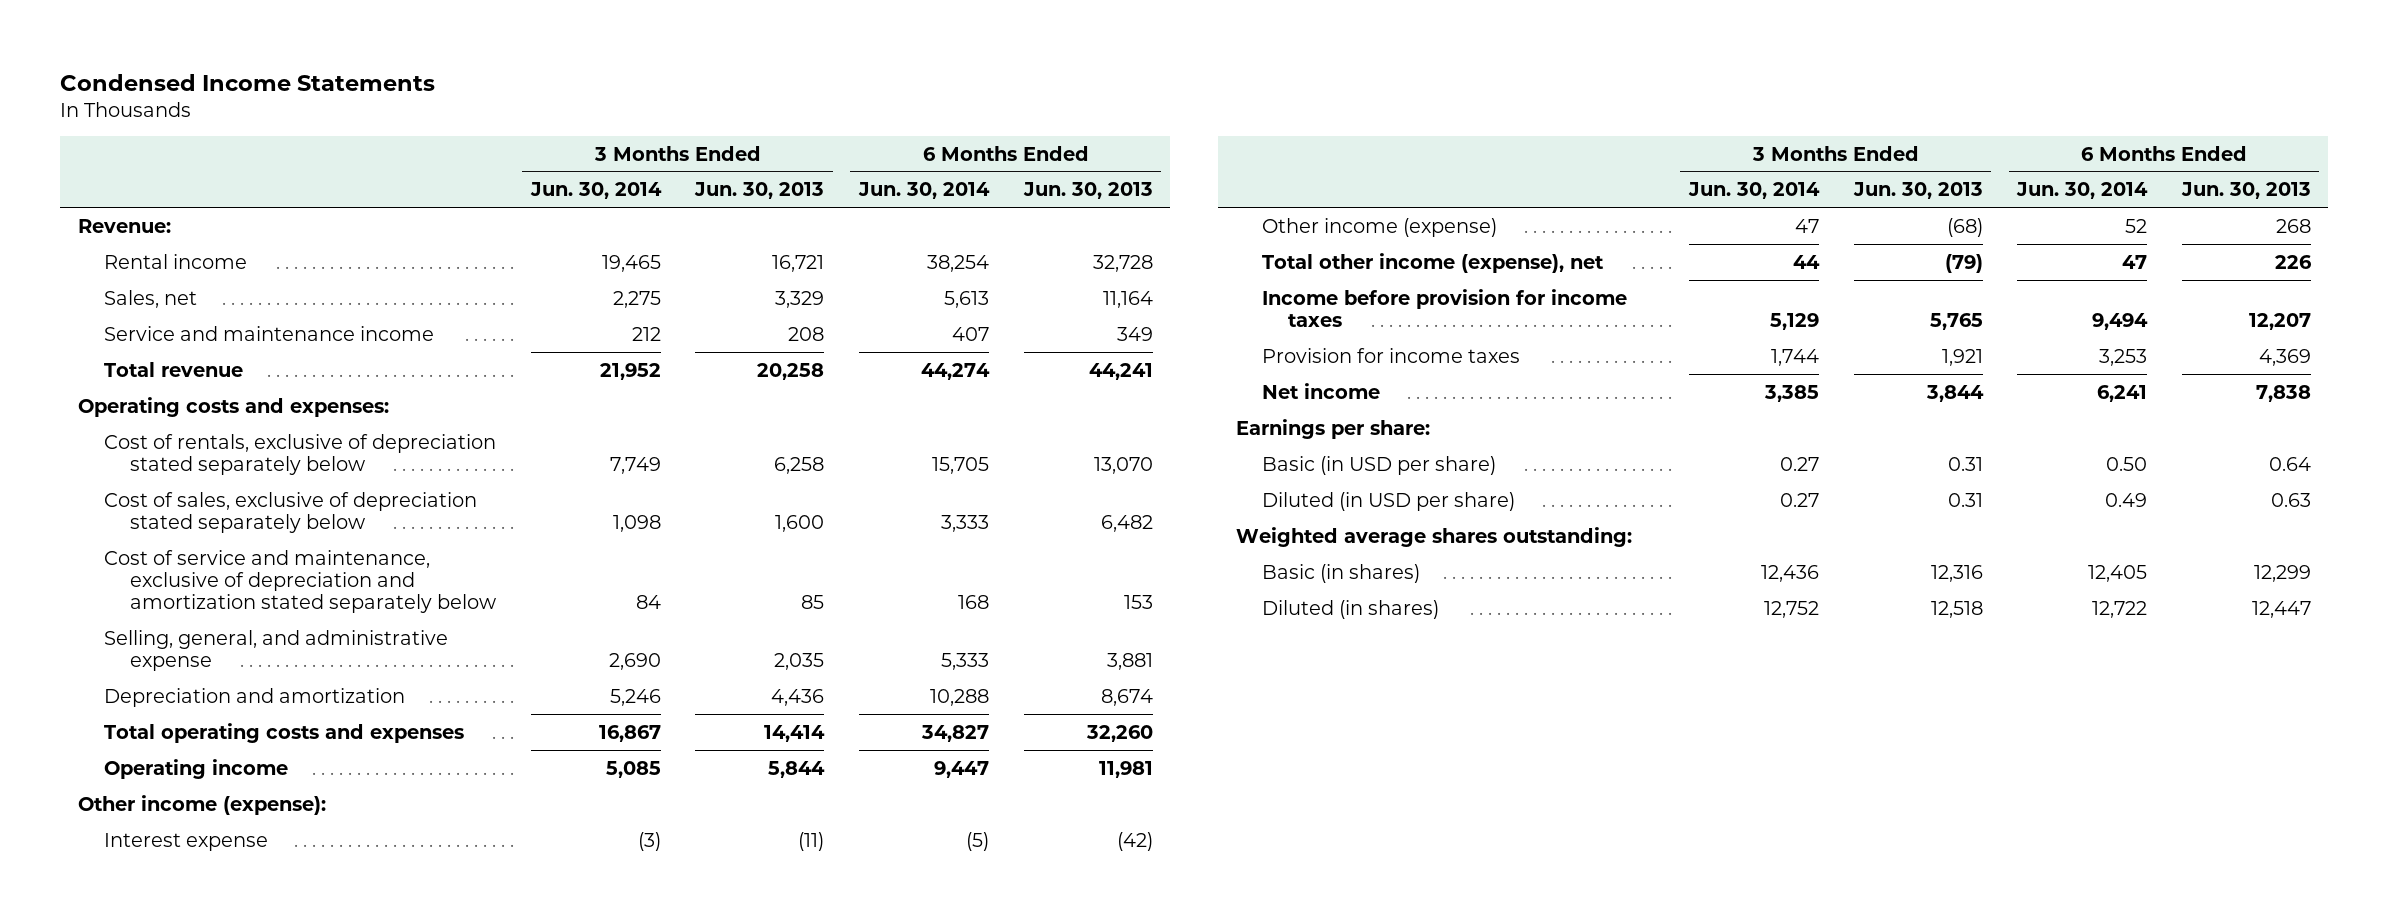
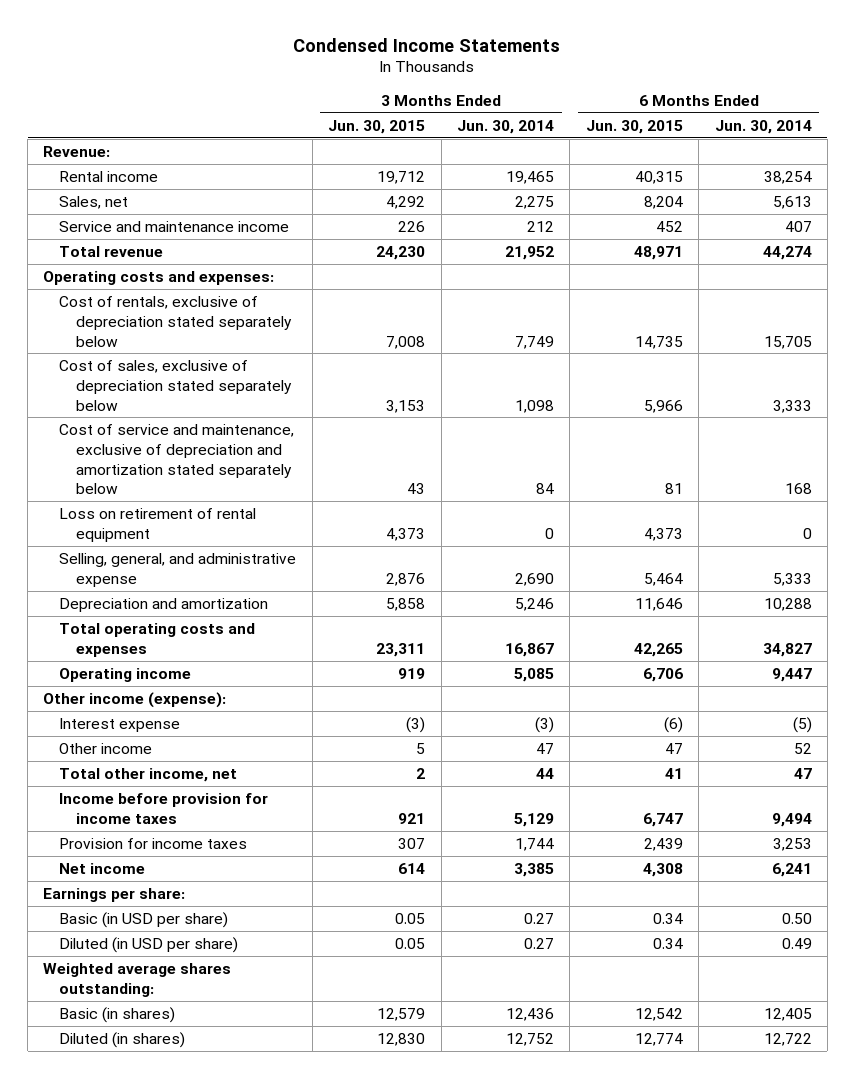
- | 3 Months Ended Jun. 30, 2014 | 3 Months Ended Jun. 30, 2013 | 6 Months Ended Jun. 30, 2014 | 6 Months Ended Jun. 30, 2013
+ | 3 Months Ended Jun. 30, 2015 | 3 Months Ended Jun. 30, 2014 | 6 Months Ended Jun. 30, 2015 | 6 Months Ended Jun. 30, 2014
+ Loss on retirement of rental equipment | 4,373 | 0 | 4,373 | 0
- Other income (expense) | 47 | (68) | 52 | 268
- Total other income (expense), net | 44 | (79) | 47 | 226
+ Other income | 5 | 47 | 47 | 52
+ Total other income, net | 2 | 44 | 41 | 47

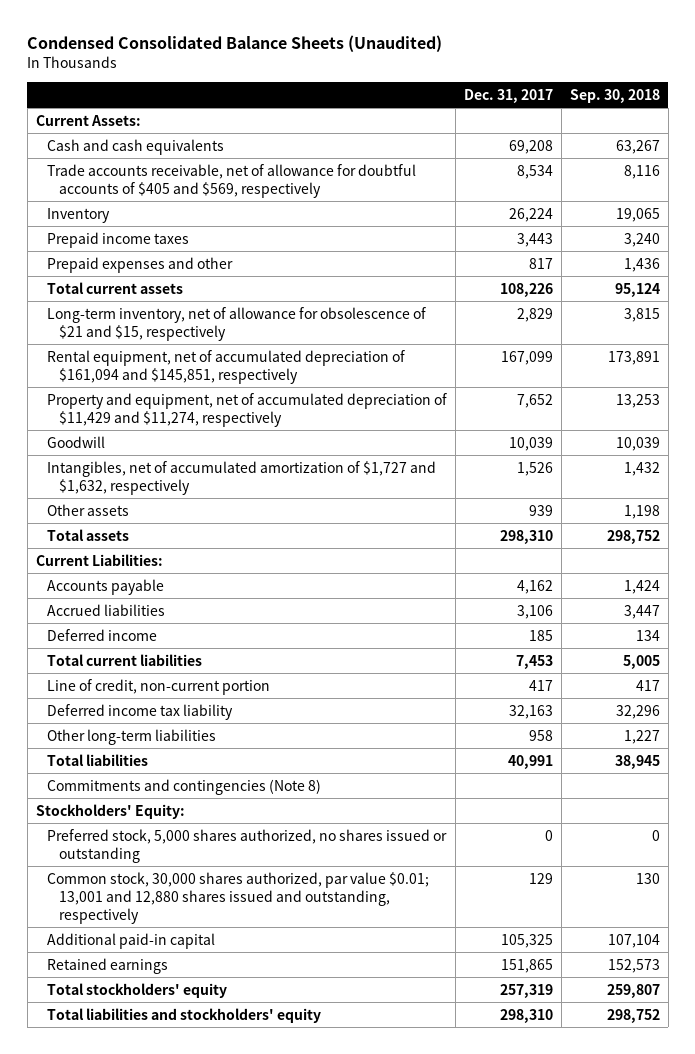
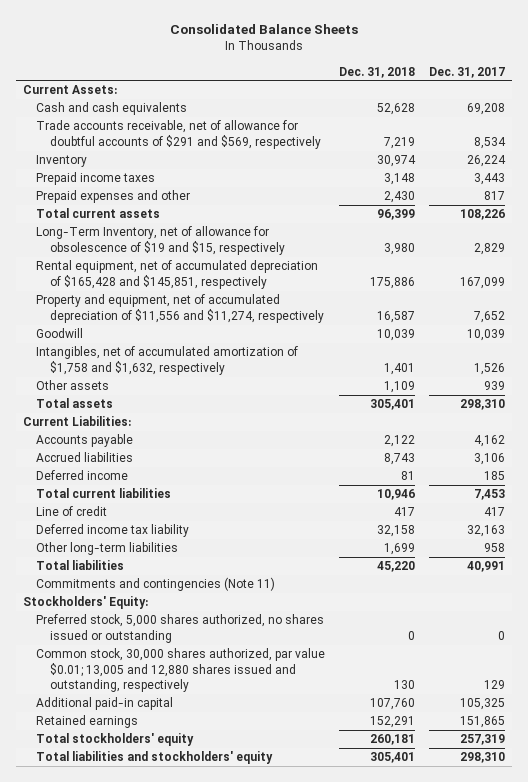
- Condensed Consolidated Balance Sheets (Unaudited)
+ Consolidated Balance Sheets
- | Dec. 31, 2017 | Sep. 30, 2018
+ | Dec. 31, 2018 | Dec. 31, 2017
- Trade accounts receivable, net of allowance for doubtful accounts of $405 and $569, respectively | 8,534 | 8,116
+ Trade accounts receivable, net of allowance for doubtful accounts of $291 and $569, respectively | 7,219 | 8,534
- Long-term inventory, net of allowance for obsolescence of $21 and $15, respectively | 2,829 | 3,815
- Rental equipment, net of accumulated depreciation of $161,094 and $145,851, respectively | 167,099 | 173,891
- Property and equipment, net of accumulated depreciation of $11,429 and $11,274, respectively | 7,652 | 13,253
+ Long-Term Inventory, net of allowance for obsolescence of $19 and $15, respectively | 3,980 | 2,829
+ Rental equipment, net of accumulated depreciation of $165,428 and $145,851, respectively | 175,886 | 167,099
+ Property and equipment, net of accumulated depreciation of $11,556 and $11,274, respectively | 16,587 | 7,652
- Intangibles, net of accumulated amortization of $1,727 and $1,632, respectively | 1,526 | 1,432
+ Intangibles, net of accumulated amortization of $1,758 and $1,632, respectively | 1,401 | 1,526
- Line of credit, non-current portion | 417 | 417
+ Line of credit | 417 | 417
- Commitments and contingencies (Note 8)
+ Commitments and contingencies (Note 11)
- Common stock, 30,000 shares authorized, par value $0.01; 13,001 and 12,880 shares issued and outstanding, respectively | 129 | 130
+ Common stock, 30,000 shares authorized, par value $0.01; 13,005 and 12,880 shares issued and outstanding, respectively | 130 | 129

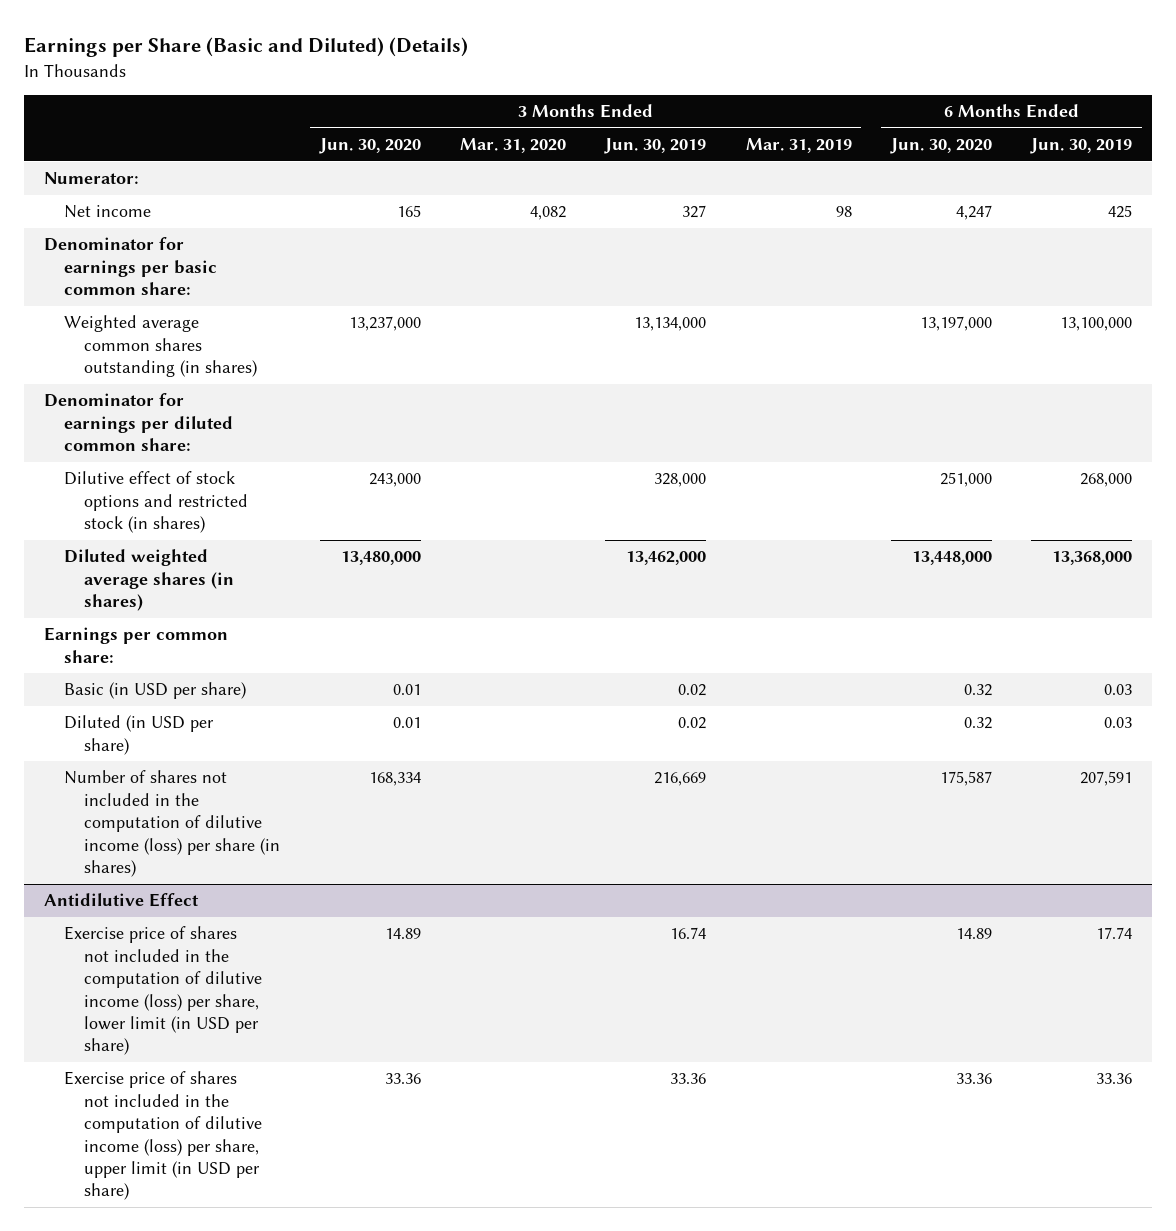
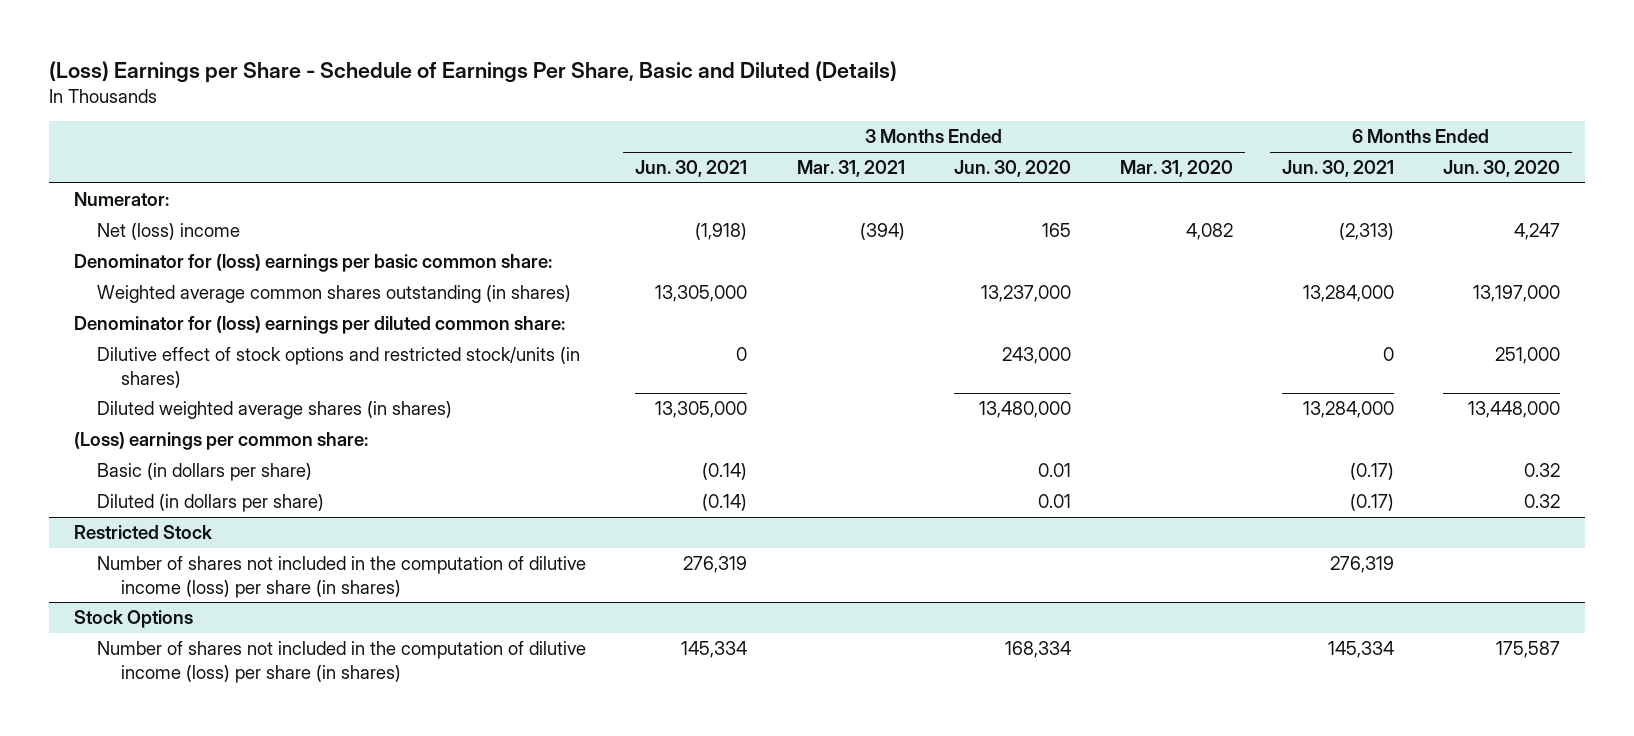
- Earnings per Share (Basic and Diluted) (Details)
+ (Loss) Earnings per Share - Schedule of Earnings Per Share, Basic and Diluted (Details)
- | 3 Months Ended Jun. 30, 2020 | 3 Months Ended Mar. 31, 2020 | 3 Months Ended Jun. 30, 2019 | 3 Months Ended Mar. 31, 2019 | 6 Months Ended Jun. 30, 2020 | 6 Months Ended Jun. 30, 2019
+ | 3 Months Ended Jun. 30, 2021 | 3 Months Ended Mar. 31, 2021 | 3 Months Ended Jun. 30, 2020 | 3 Months Ended Mar. 31, 2020 | 6 Months Ended Jun. 30, 2021 | 6 Months Ended Jun. 30, 2020
- Net income | 165 | 4,082 | 327 | 98 | 4,247 | 425
- Denominator for earnings per basic common share:
+ Net (loss) income | (1,918) | (394) | 165 | 4,082 | (2,313) | 4,247
+ Denominator for (loss) earnings per basic common share:
- Denominator for earnings per diluted common share:
- Dilutive effect of stock options and restricted stock (in shares) | 243,000 | | 328,000 | | 251,000 | 268,000
+ Denominator for (loss) earnings per diluted common share:
+ Dilutive effect of stock options and restricted stock/units (in shares) | 0 | | 243,000 | | 0 | 251,000
- Earnings per common share:
- Basic (in USD per share) | 0.01 | | 0.02 | | 0.32 | 0.03
- Diluted (in USD per share) | 0.01 | | 0.02 | | 0.32 | 0.03
+ (Loss) earnings per common share:
+ Basic (in dollars per share) | (0.14) | | 0.01 | | (0.17) | 0.32
+ Diluted (in dollars per share) | (0.14) | | 0.01 | | (0.17) | 0.32
+ Restricted Stock
+ Number of shares not included in the computation of dilutive income (loss) per share (in shares) | 276,319 | | | | 276,319 |
+ Stock Options
- Antidilutive Effect
- Exercise price of shares not included in the computation of dilutive income (loss) per share, lower limit (in USD per share) | 14.89 | | 16.74 | | 14.89 | 17.74
- Exercise price of shares not included in the computation of dilutive income (loss) per share, upper limit (in USD per share) | 33.36 | | 33.36 | | 33.36 | 33.36

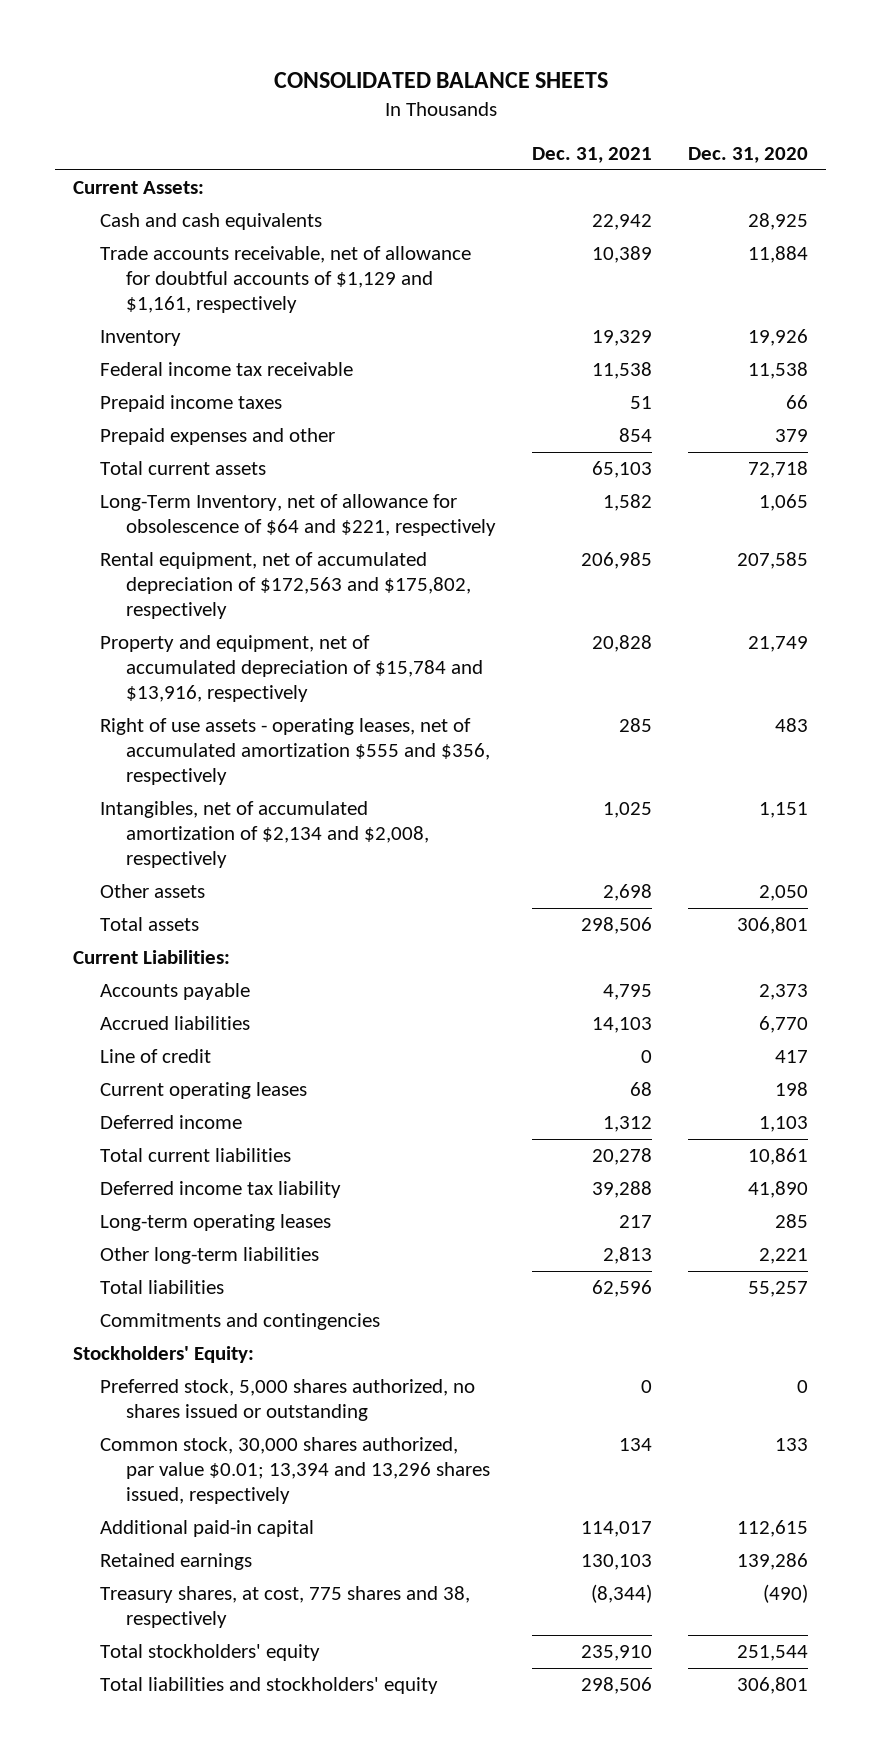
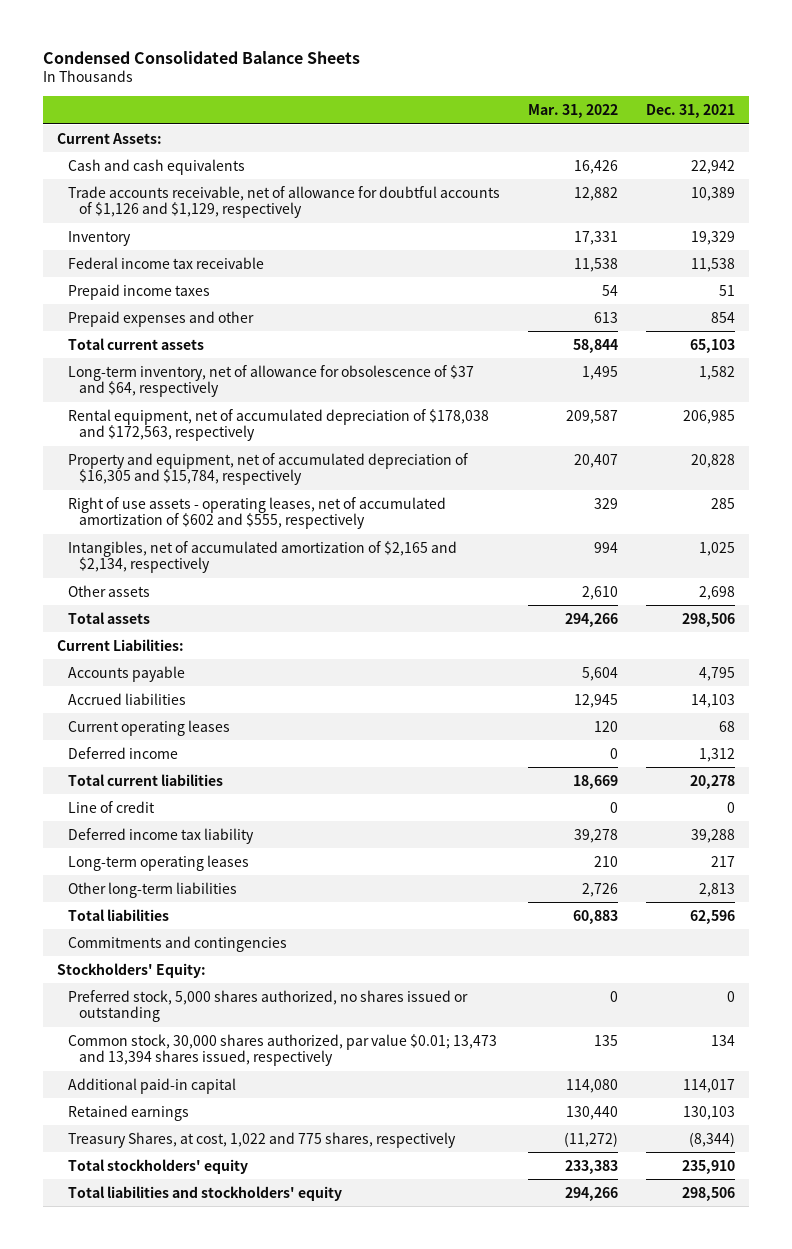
- CONSOLIDATED BALANCE SHEETS
+ Condensed Consolidated Balance Sheets
- | Dec. 31, 2021 | Dec. 31, 2020
+ | Mar. 31, 2022 | Dec. 31, 2021
- Trade accounts receivable, net of allowance for doubtful accounts of $1,129 and $1,161, respectively | 10,389 | 11,884
+ Trade accounts receivable, net of allowance for doubtful accounts of $1,126 and $1,129, respectively | 12,882 | 10,389
- Long-Term Inventory, net of allowance for obsolescence of $64 and $221, respectively | 1,582 | 1,065
- Rental equipment, net of accumulated depreciation of $172,563 and $175,802, respectively | 206,985 | 207,585
- Property and equipment, net of accumulated depreciation of $15,784 and $13,916, respectively | 20,828 | 21,749
- Right of use assets - operating leases, net of accumulated amortization $555 and $356, respectively | 285 | 483
- Intangibles, net of accumulated amortization of $2,134 and $2,008, respectively | 1,025 | 1,151
+ Long-term inventory, net of allowance for obsolescence of $37 and $64, respectively | 1,495 | 1,582
+ Rental equipment, net of accumulated depreciation of $178,038 and $172,563, respectively | 209,587 | 206,985
+ Property and equipment, net of accumulated depreciation of $16,305 and $15,784, respectively | 20,407 | 20,828
+ Right of use assets - operating leases, net of accumulated amortization of $602 and $555, respectively | 329 | 285
+ Intangibles, net of accumulated amortization of $2,165 and $2,134, respectively | 994 | 1,025
moved down: Line of credit | 0 | 0
- Common stock, 30,000 shares authorized, par value $0.01; 13,394 and 13,296 shares issued, respectively | 134 | 133
+ Common stock, 30,000 shares authorized, par value $0.01; 13,473 and 13,394 shares issued, respectively | 135 | 134
- Treasury shares, at cost, 775 shares and 38, respectively | (8,344) | (490)
+ Treasury Shares, at cost, 1,022 and 775 shares, respectively | (11,272) | (8,344)

